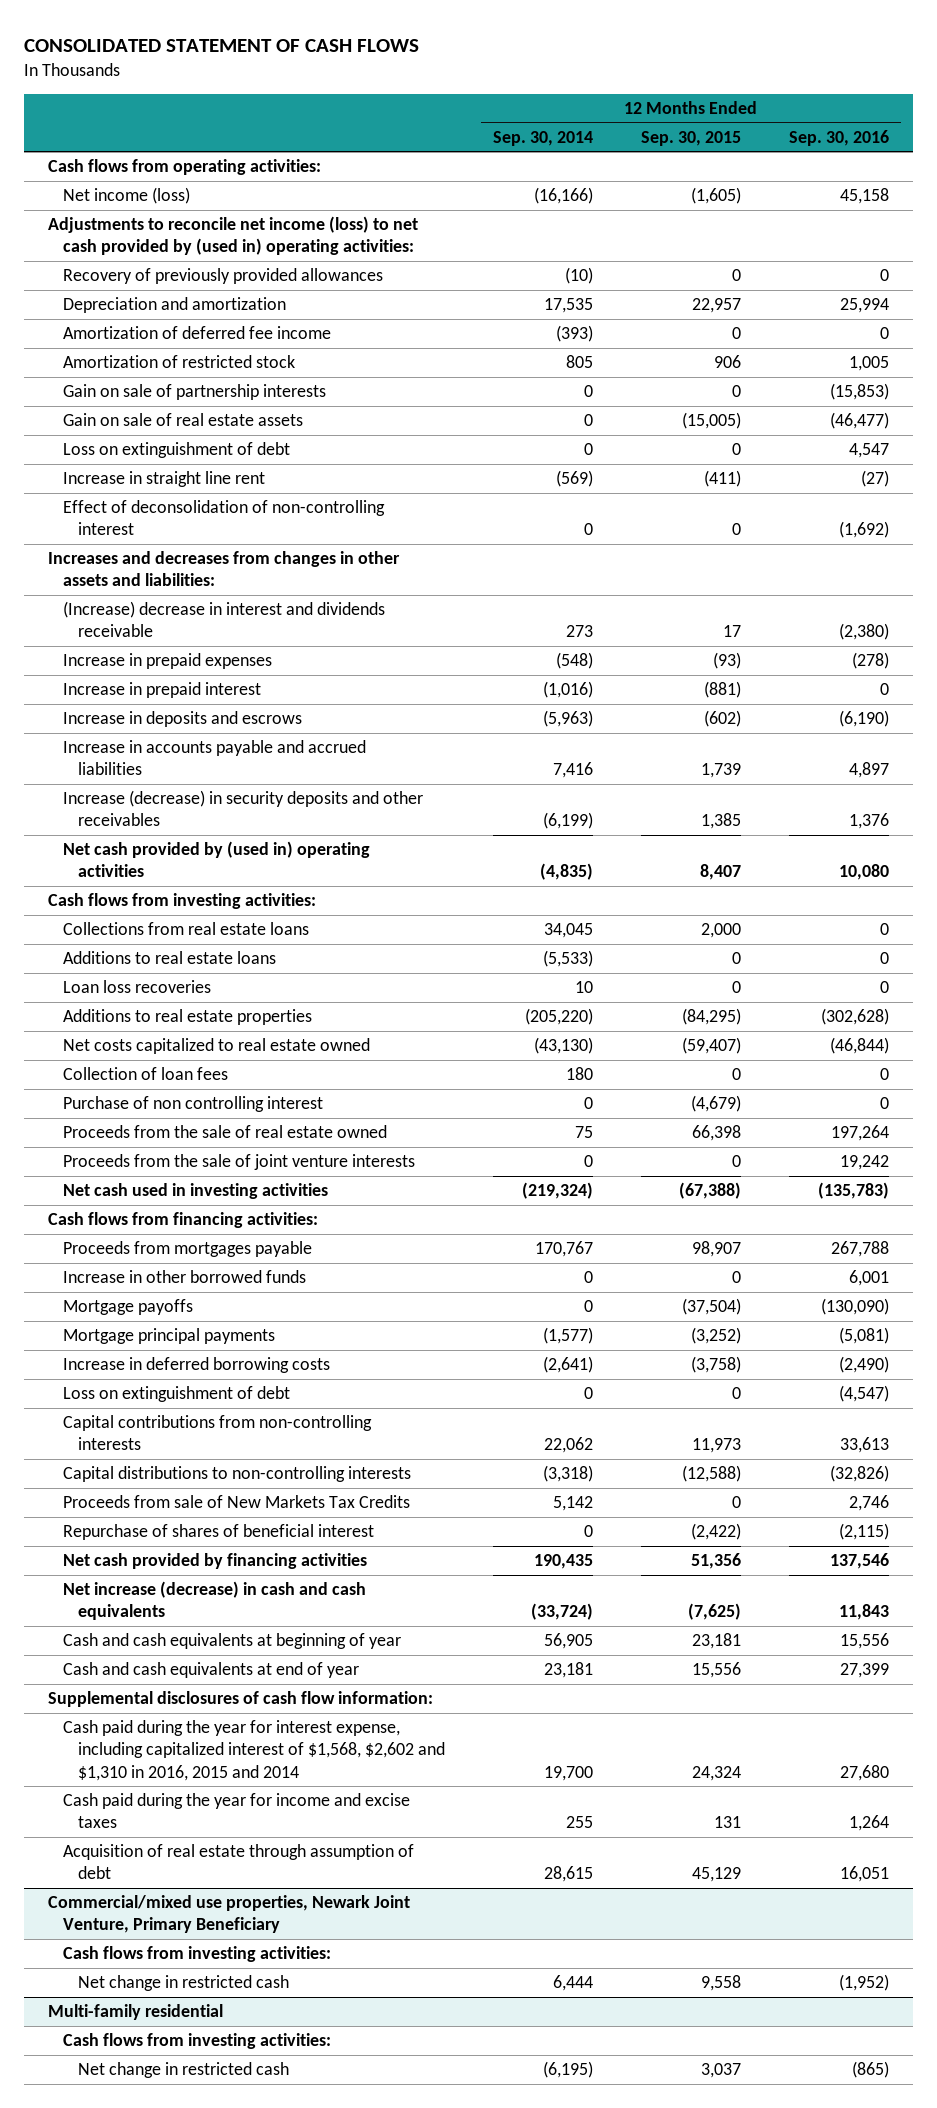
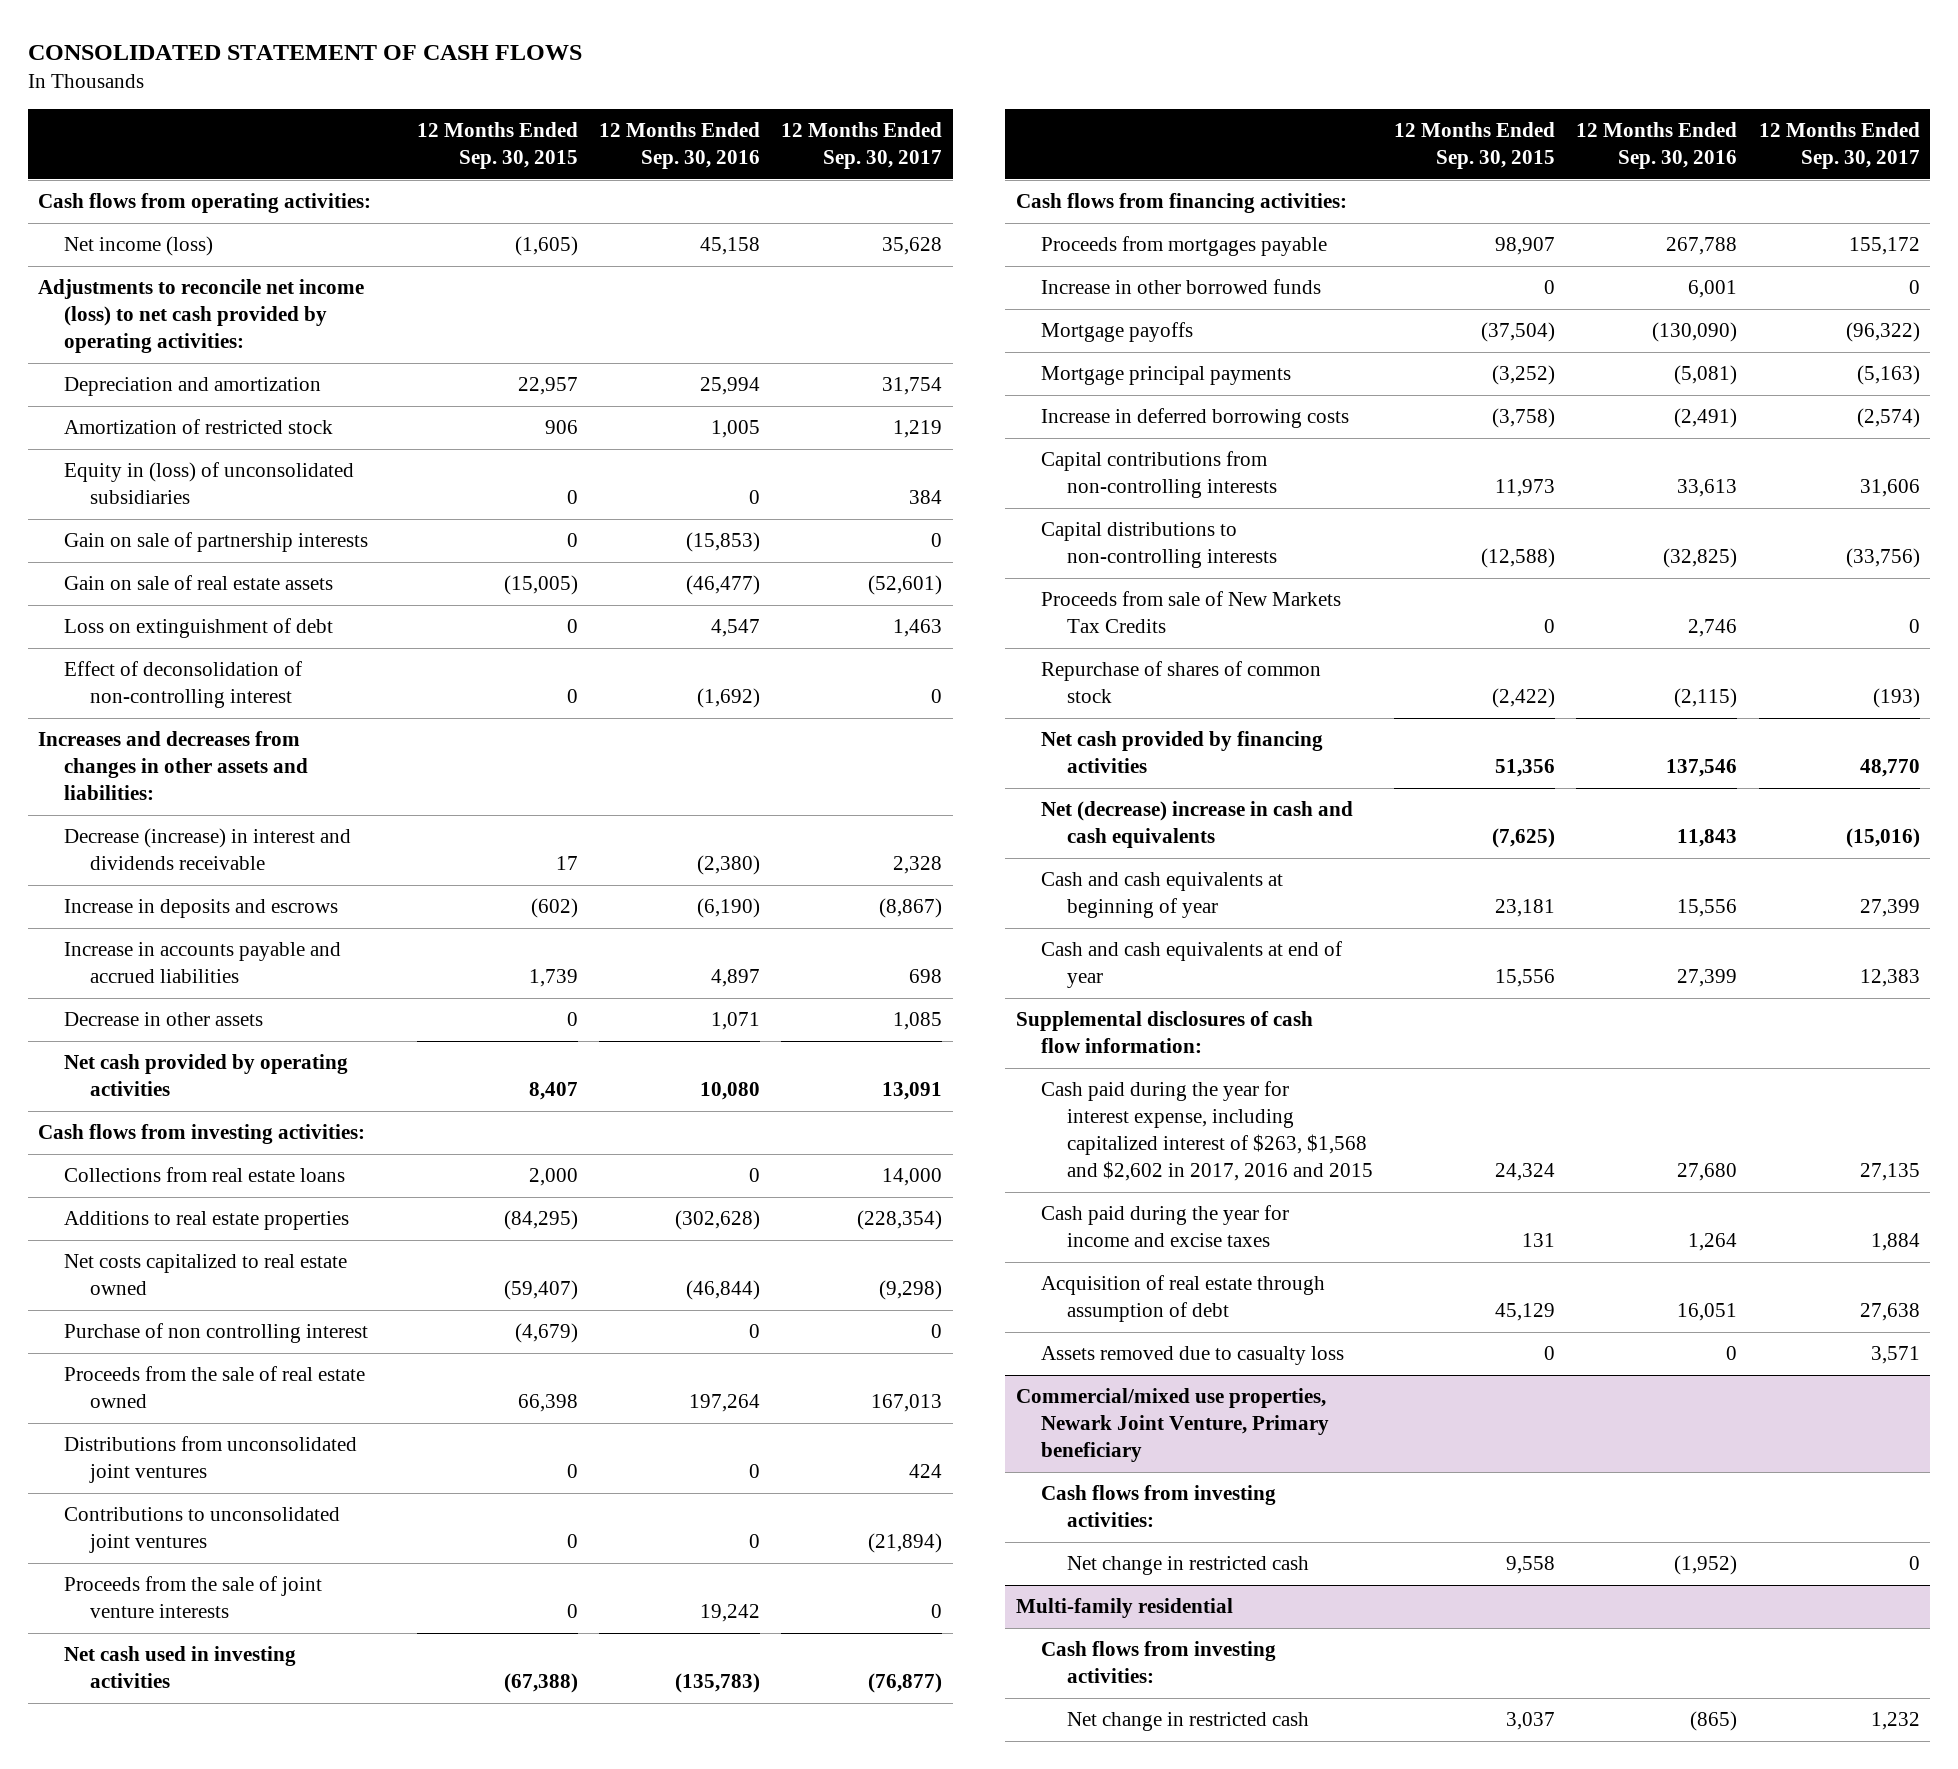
- | 12 Months Ended Sep. 30, 2014 | 12 Months Ended Sep. 30, 2015 | 12 Months Ended Sep. 30, 2016
+ | 12 Months Ended Sep. 30, 2015 | 12 Months Ended Sep. 30, 2016 | 12 Months Ended Sep. 30, 2017
- Adjustments to reconcile net income (loss) to net cash provided by (used in) operating activities:
- Recovery of previously provided allowances | (10) | 0 | 0
+ Adjustments to reconcile net income (loss) to net cash provided by operating activities:
- Amortization of deferred fee income | (393) | 0 | 0
+ Equity in (loss) of unconsolidated subsidiaries | 0 | 0 | 384
- Increase in straight line rent | (569) | (411) | (27)
- (Increase) decrease in interest and dividends receivable | 273 | 17 | (2,380)
- Increase in prepaid expenses | (548) | (93) | (278)
- Increase in prepaid interest | (1,016) | (881) | 0
+ Decrease (increase) in interest and dividends receivable | 17 | (2,380) | 2,328
- Increase (decrease) in security deposits and other receivables | (6,199) | 1,385 | 1,376
- Net cash provided by (used in) operating activities | (4,835) | 8,407 | 10,080
+ Decrease in other assets | 0 | 1,071 | 1,085
+ Net cash provided by operating activities | 8,407 | 10,080 | 13,091
- Additions to real estate loans | (5,533) | 0 | 0
- Loan loss recoveries | 10 | 0 | 0
- Collection of loan fees | 180 | 0 | 0
+ Distributions from unconsolidated joint ventures | 0 | 0 | 424
+ Contributions to unconsolidated joint ventures | 0 | 0 | (21,894)
- Increase in deferred borrowing costs | (2,641) | (3,758) | (2,490)
- Loss on extinguishment of debt | 0 | 0 | (4,547)
+ Increase in deferred borrowing costs | (3,758) | (2,491) | (2,574)
- Capital distributions to non-controlling interests | (3,318) | (12,588) | (32,826)
+ Capital distributions to non-controlling interests | (12,588) | (32,825) | (33,756)
- Repurchase of shares of beneficial interest | 0 | (2,422) | (2,115)
+ Repurchase of shares of common stock | (2,422) | (2,115) | (193)
- Net increase (decrease) in cash and cash equivalents | (33,724) | (7,625) | 11,843
+ Net (decrease) increase in cash and cash equivalents | (7,625) | 11,843 | (15,016)
- Cash paid during the year for interest expense, including capitalized interest of $1,568, $2,602 and $1,310 in 2016, 2015 and 2014 | 19,700 | 24,324 | 27,680
+ Cash paid during the year for interest expense, including capitalized interest of $263, $1,568 and $2,602 in 2017, 2016 and 2015 | 24,324 | 27,680 | 27,135
- Commercial/mixed use properties, Newark Joint Venture, Primary Beneficiary
+ Assets removed due to casualty loss | 0 | 0 | 3,571
+ Commercial/mixed use properties, Newark Joint Venture, Primary beneficiary

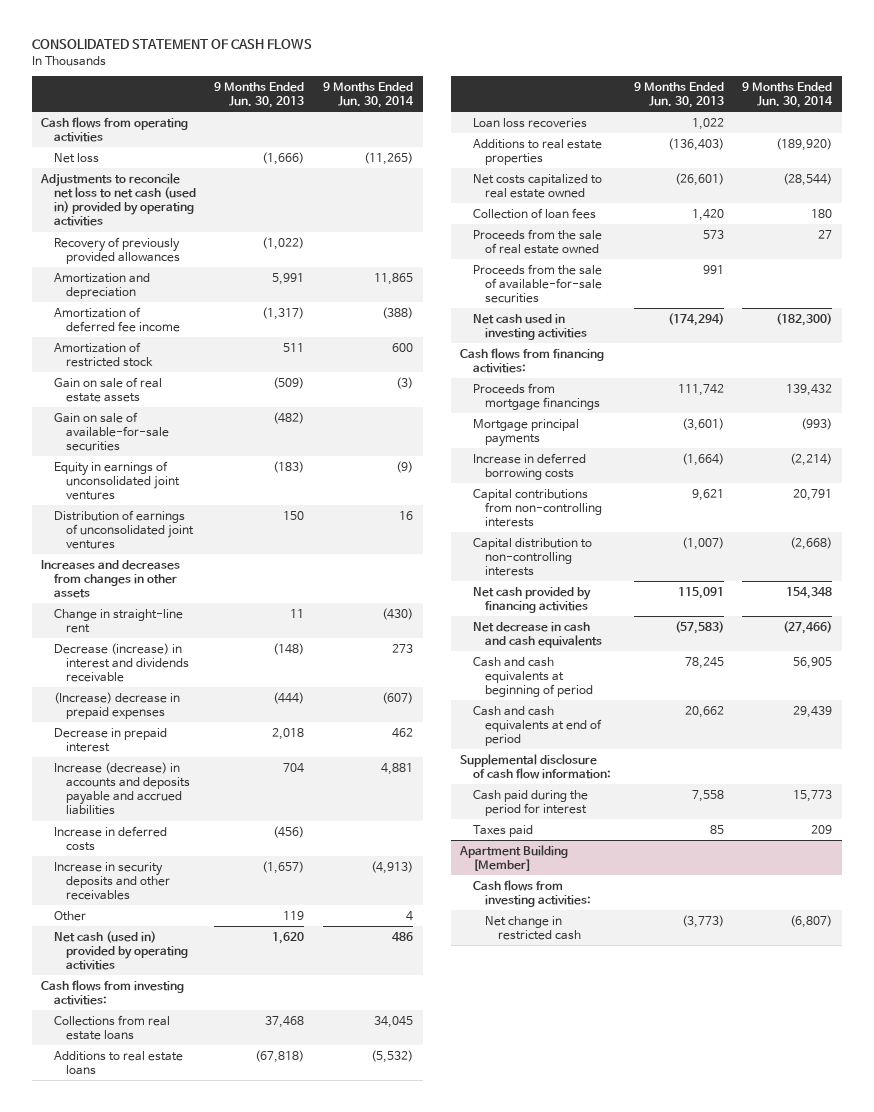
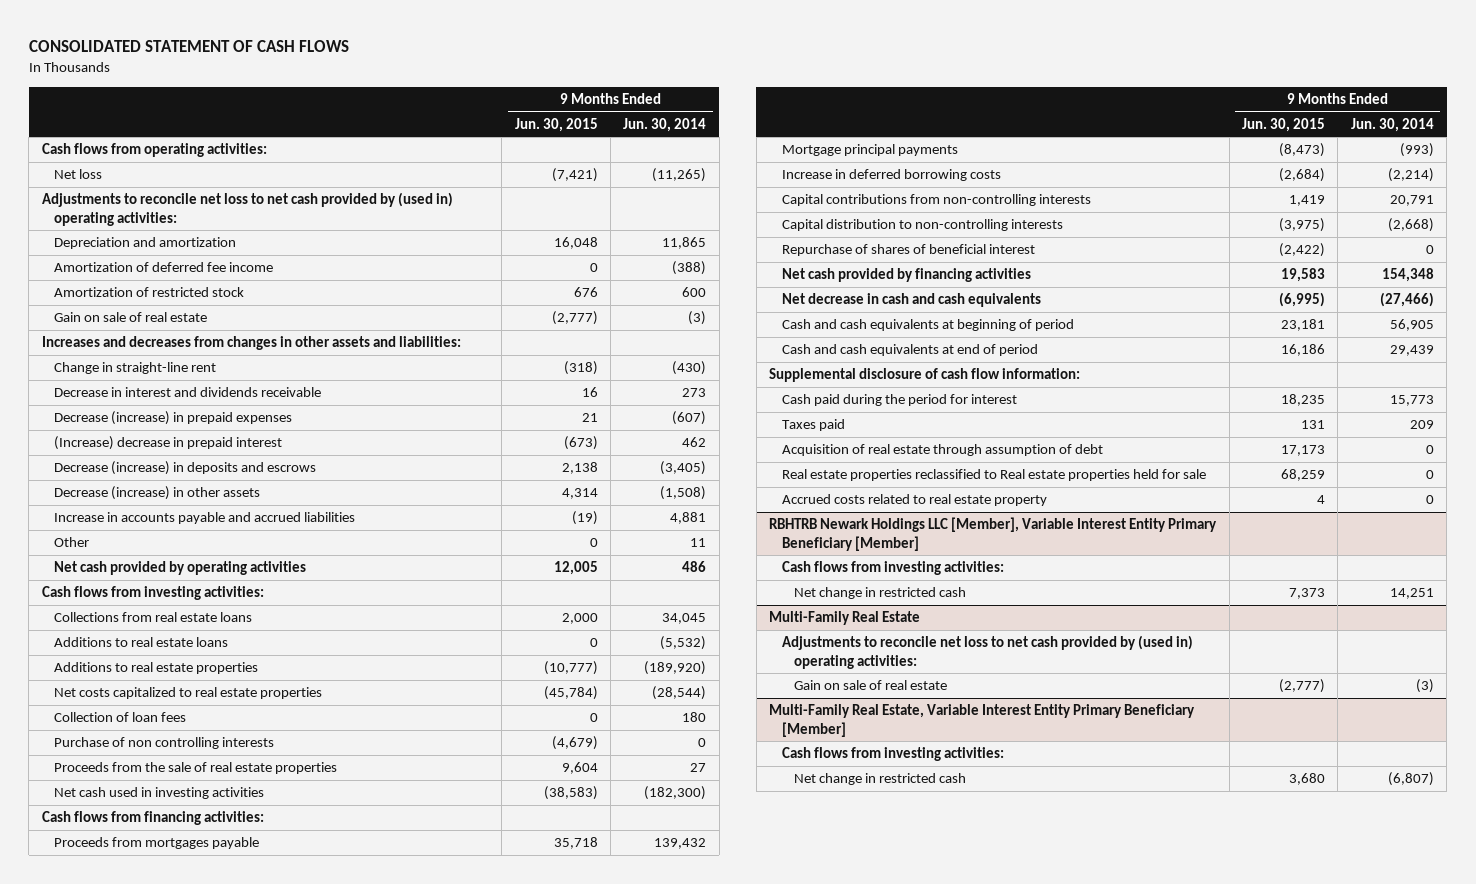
- | 9 Months Ended Jun. 30, 2013 | 9 Months Ended Jun. 30, 2014
+ | 9 Months Ended Jun. 30, 2015 | 9 Months Ended Jun. 30, 2014
- Cash flows from operating activities
+ Cash flows from operating activities:
- Adjustments to reconcile net loss to net cash (used in) provided by operating activities
- Recovery of previously provided allowances | (1,022) |
- Amortization and depreciation | 5,991 | 11,865
+ Adjustments to reconcile net loss to net cash provided by (used in) operating activities:
+ Depreciation and amortization | 16,048 | 11,865
- Gain on sale of real estate assets | (509) | (3)
- Gain on sale of available-for-sale securities | (482) |
- Equity in earnings of unconsolidated joint ventures | (183) | (9)
- Distribution of earnings of unconsolidated joint ventures | 150 | 16
- Increases and decreases from changes in other assets
+ Gain on sale of real estate | (2,777) | (3)
+ Increases and decreases from changes in other assets and liabilities:
- Decrease (increase) in interest and dividends receivable | (148) | 273
- (Increase) decrease in prepaid expenses | (444) | (607)
- Decrease in prepaid interest | 2,018 | 462
- Increase (decrease) in accounts and deposits payable and accrued liabilities | 704 | 4,881
- Increase in deferred costs | (456) |
- Increase in security deposits and other receivables | (1,657) | (4,913)
- Other | 119 | 4
- Net cash (used in) provided by operating activities | 1,620 | 486
+ Decrease in interest and dividends receivable | 16 | 273
+ Decrease (increase) in prepaid expenses | 21 | (607)
+ (Increase) decrease in prepaid interest | (673) | 462
+ Decrease (increase) in deposits and escrows | 2,138 | (3,405)
+ Decrease (increase) in other assets | 4,314 | (1,508)
+ Increase in accounts payable and accrued liabilities | (19) | 4,881
+ Other | 0 | 11
+ Net cash provided by operating activities | 12,005 | 486
- Loan loss recoveries | 1,022 |
- Net costs capitalized to real estate owned | (26,601) | (28,544)
+ Net costs capitalized to real estate properties | (45,784) | (28,544)
- Proceeds from the sale of real estate owned | 573 | 27
- Proceeds from the sale of available-for-sale securities | 991 |
+ Purchase of non controlling interests | (4,679) | 0
+ Proceeds from the sale of real estate properties | 9,604 | 27
- Proceeds from mortgage financings | 111,742 | 139,432
+ Proceeds from mortgages payable | 35,718 | 139,432
+ Repurchase of shares of beneficial interest | (2,422) | 0
- Apartment Building [Member]
+ Acquisition of real estate through assumption of debt | 17,173 | 0
+ Real estate properties reclassified to Real estate properties held for sale | 68,259 | 0
+ Accrued costs related to real estate property | 4 | 0
+ RBHTRB Newark Holdings LLC [Member], Variable Interest Entity Primary Beneficiary [Member]
+ Net change in restricted cash | 7,373 | 14,251
+ Multi-Family Real Estate
+ Adjustments to reconcile net loss to net cash provided by (used in) operating activities:
+ Gain on sale of real estate | (2,777) | (3)
+ Multi-Family Real Estate, Variable Interest Entity Primary Beneficiary [Member]
+ Cash flows from investing activities:

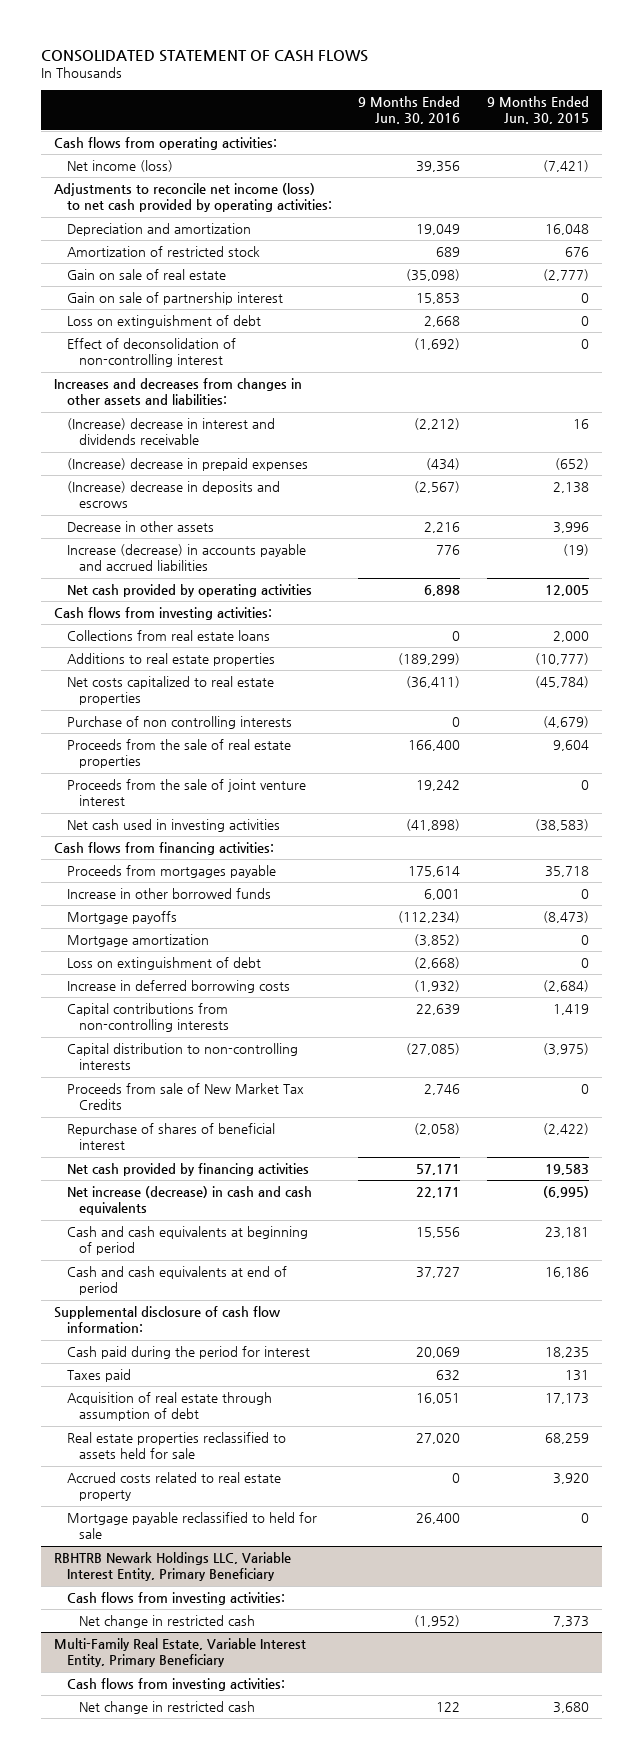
- | 9 Months Ended Jun. 30, 2015 | 9 Months Ended Jun. 30, 2014
+ | 9 Months Ended Jun. 30, 2016 | 9 Months Ended Jun. 30, 2015
- Net loss | (7,421) | (11,265)
- Adjustments to reconcile net loss to net cash provided by (used in) operating activities:
+ Net income (loss) | 39,356 | (7,421)
+ Adjustments to reconcile net income (loss) to net cash provided by operating activities:
- Amortization of deferred fee income | 0 | (388)
+ Gain on sale of partnership interest | 15,853 | 0
+ Loss on extinguishment of debt | 2,668 | 0
+ Effect of deconsolidation of non-controlling interest | (1,692) | 0
- Change in straight-line rent | (318) | (430)
- Decrease in interest and dividends receivable | 16 | 273
- Decrease (increase) in prepaid expenses | 21 | (607)
- (Increase) decrease in prepaid interest | (673) | 462
- Decrease (increase) in deposits and escrows | 2,138 | (3,405)
- Decrease (increase) in other assets | 4,314 | (1,508)
- Increase in accounts payable and accrued liabilities | (19) | 4,881
- Other | 0 | 11
+ (Increase) decrease in interest and dividends receivable | (2,212) | 16
+ (Increase) decrease in prepaid expenses | (434) | (652)
+ (Increase) decrease in deposits and escrows | (2,567) | 2,138
+ Decrease in other assets | 2,216 | 3,996
+ Increase (decrease) in accounts payable and accrued liabilities | 776 | (19)
- Additions to real estate loans | 0 | (5,532)
- Collection of loan fees | 0 | 180
+ Proceeds from the sale of joint venture interest | 19,242 | 0
- Mortgage principal payments | (8,473) | (993)
+ Increase in other borrowed funds | 6,001 | 0
+ Mortgage payoffs | (112,234) | (8,473)
+ Mortgage amortization | (3,852) | 0
+ Loss on extinguishment of debt | (2,668) | 0
+ Proceeds from sale of New Market Tax Credits | 2,746 | 0
- Net decrease in cash and cash equivalents | (6,995) | (27,466)
+ Net increase (decrease) in cash and cash equivalents | 22,171 | (6,995)
- Real estate properties reclassified to Real estate properties held for sale | 68,259 | 0
- Accrued costs related to real estate property | 4 | 0
- RBHTRB Newark Holdings LLC [Member], Variable Interest Entity Primary Beneficiary [Member]
+ Real estate properties reclassified to assets held for sale | 27,020 | 68,259
+ Accrued costs related to real estate property | 0 | 3,920
+ Mortgage payable reclassified to held for sale | 26,400 | 0
+ RBHTRB Newark Holdings LLC, Variable Interest Entity, Primary Beneficiary
- Multi-Family Real Estate
- Adjustments to reconcile net loss to net cash provided by (used in) operating activities:
- Gain on sale of real estate | (2,777) | (3)
- Multi-Family Real Estate, Variable Interest Entity Primary Beneficiary [Member]
+ Multi-Family Real Estate, Variable Interest Entity, Primary Beneficiary

